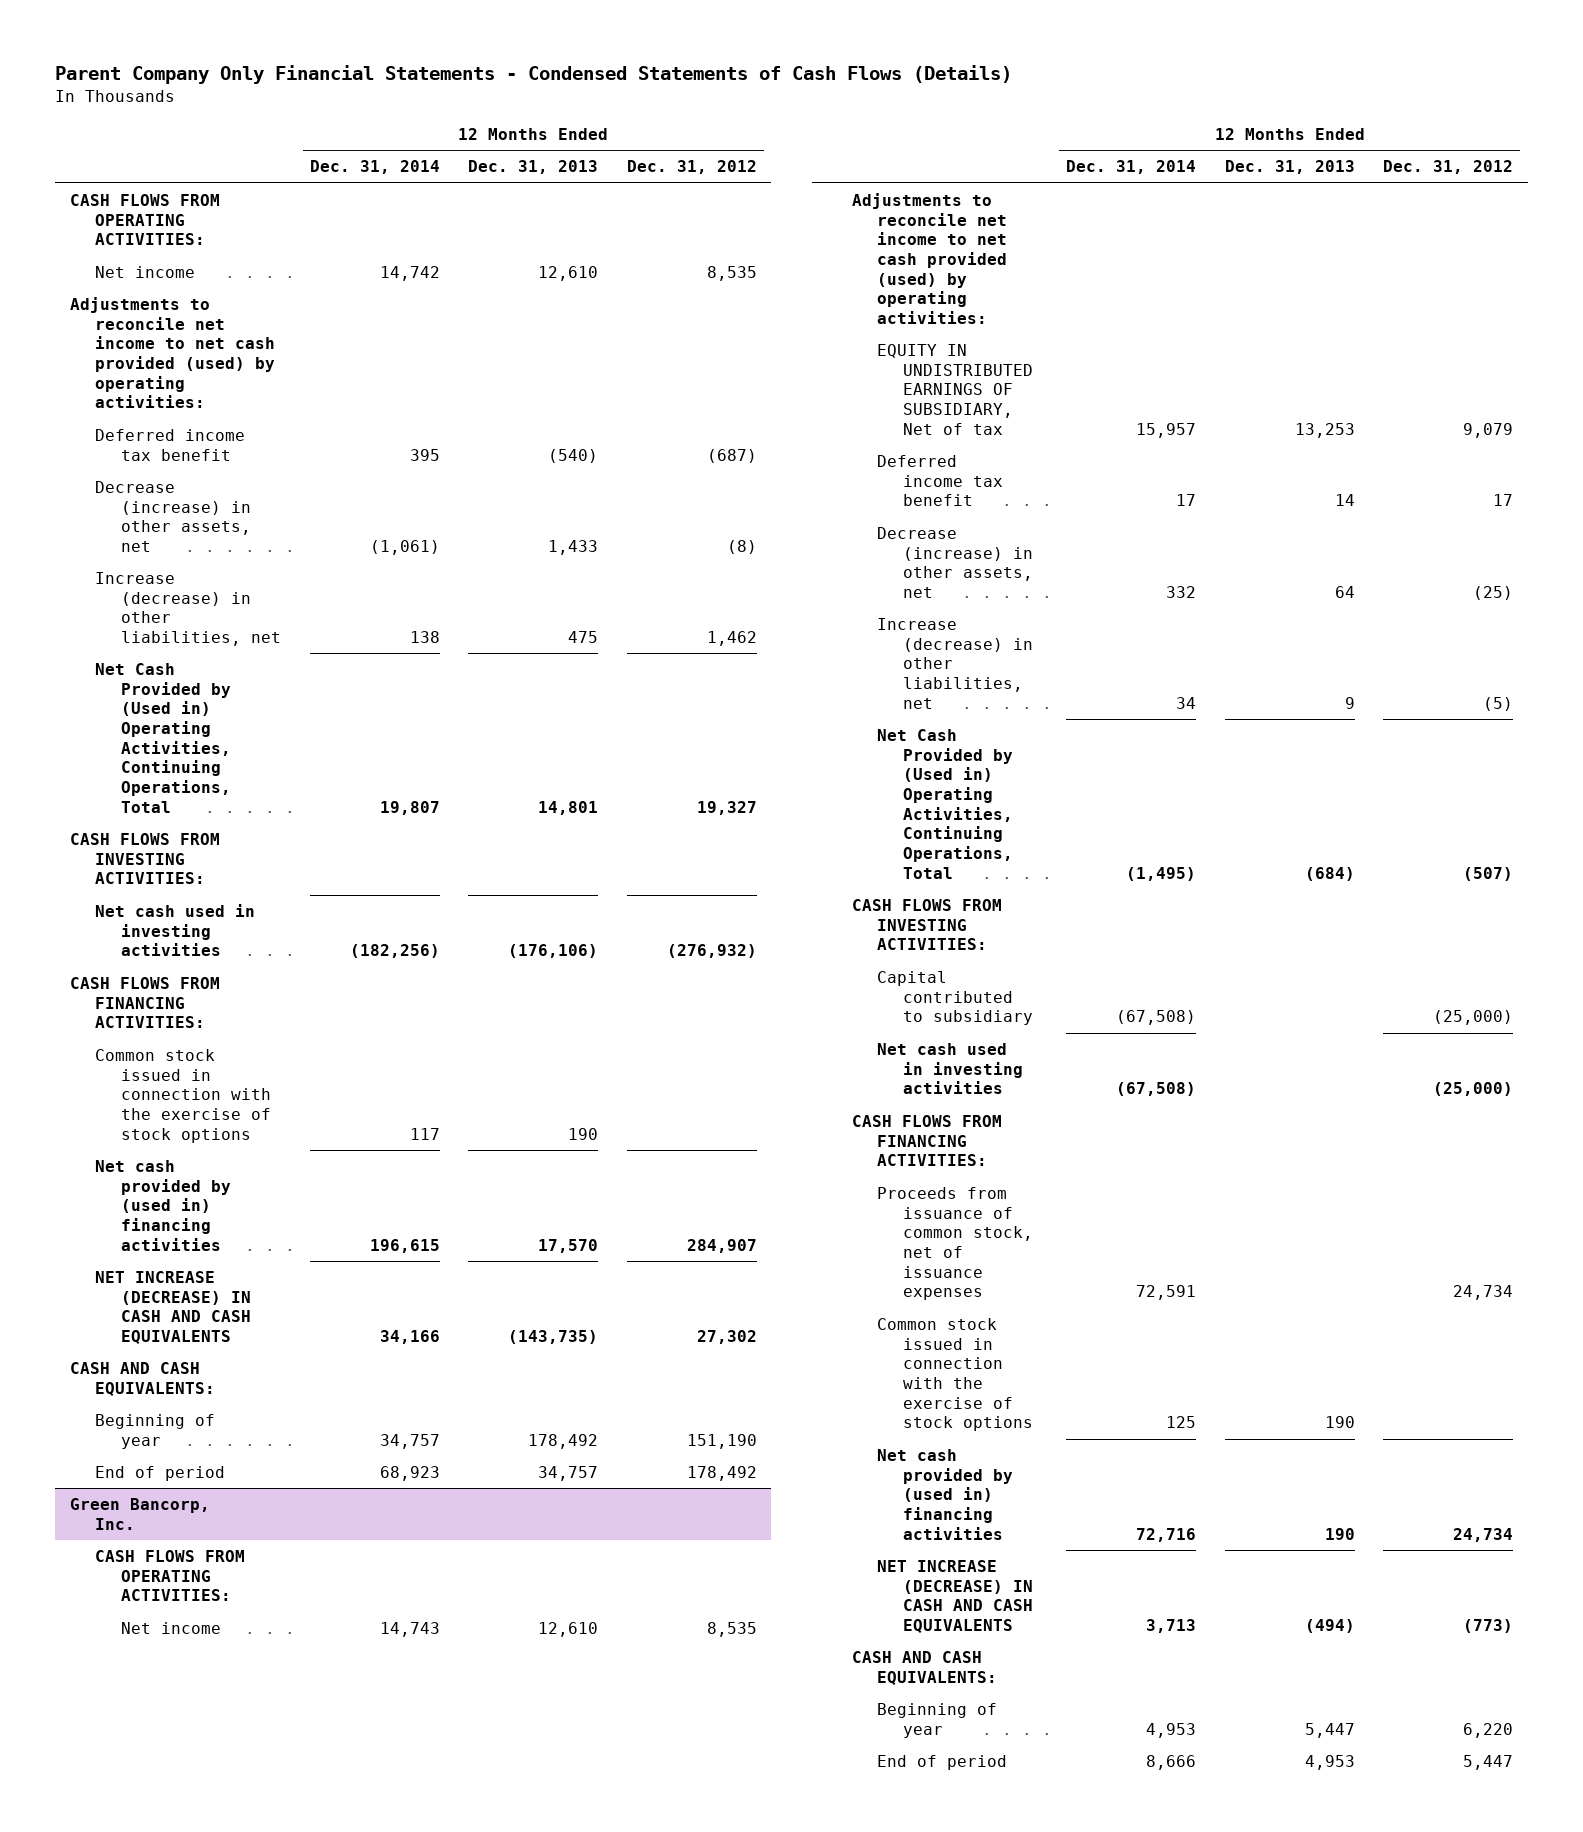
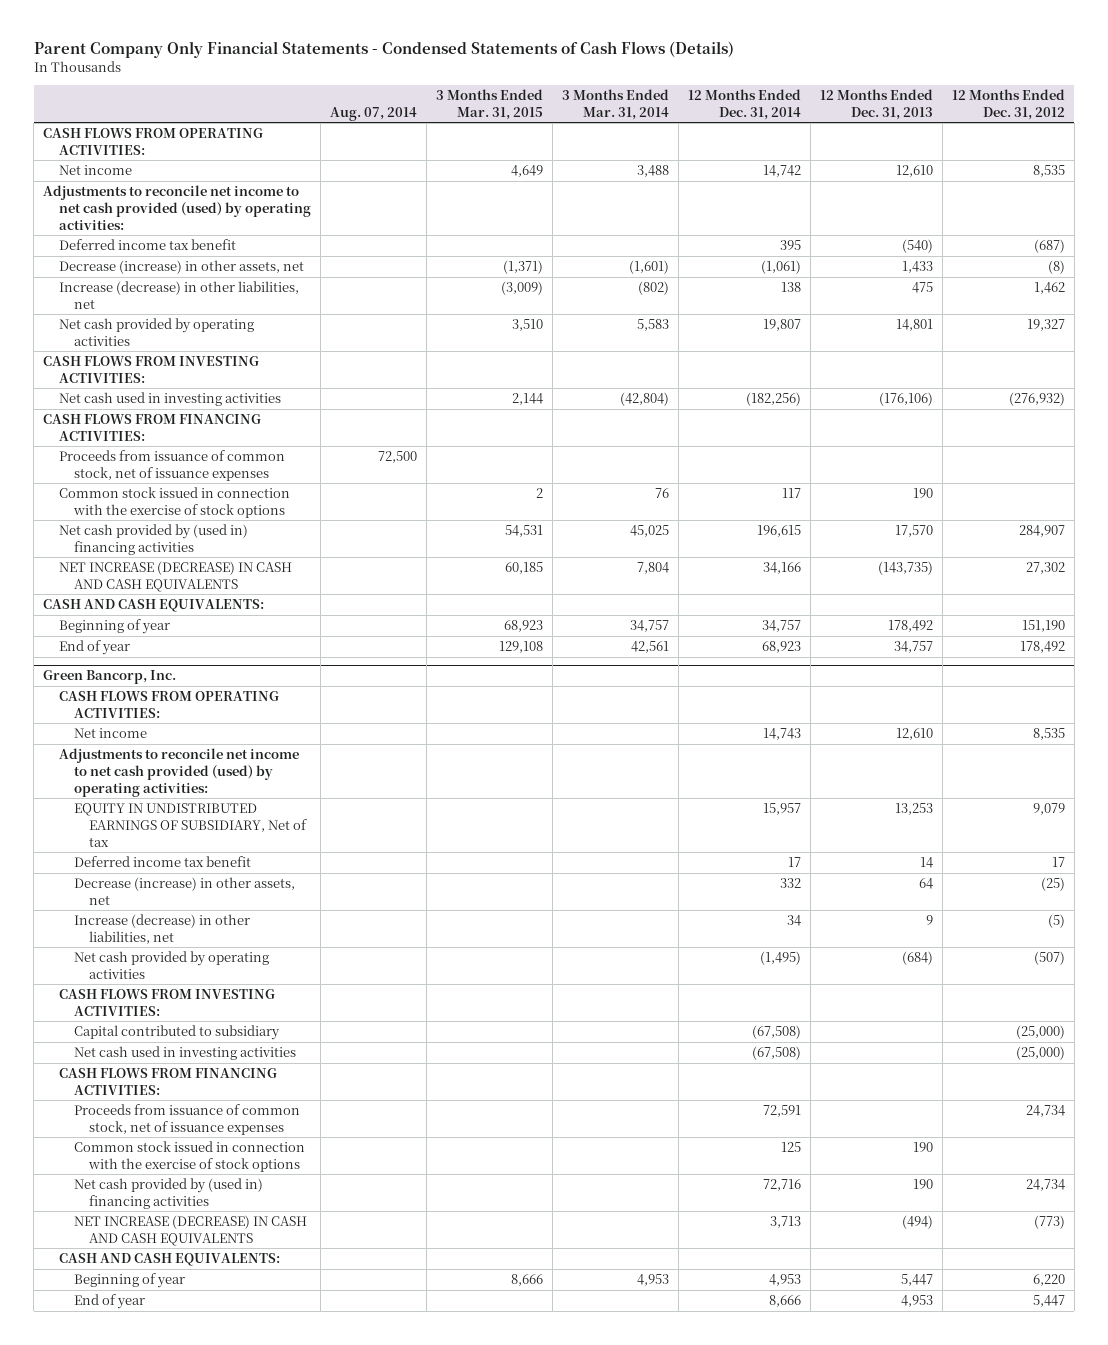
- | 12 Months Ended Dec. 31, 2014 | 12 Months Ended Dec. 31, 2013 | 12 Months Ended Dec. 31, 2012
+ | Aug. 07, 2014 | 3 Months Ended Mar. 31, 2015 | 3 Months Ended Mar. 31, 2014 | 12 Months Ended Dec. 31, 2014 | 12 Months Ended Dec. 31, 2013 | 12 Months Ended Dec. 31, 2012
- Net Cash Provided by (Used in) Operating Activities, Continuing Operations, Total | 19,807 | 14,801 | 19,327
+ Net cash provided by operating activities | | 3,510 | 5,583 | 19,807 | 14,801 | 19,327
+ Proceeds from issuance of common stock, net of issuance expenses | 72,500 | | | | |
- End of period | 68,923 | 34,757 | 178,492
+ End of year | | 129,108 | 42,561 | 68,923 | 34,757 | 178,492
@ Green Bancorp, Inc.
- Net Cash Provided by (Used in) Operating Activities, Continuing Operations, Total | (1,495) | (684) | (507)
+ Net cash provided by operating activities | | | | (1,495) | (684) | (507)
- End of period | 8,666 | 4,953 | 5,447
+ End of year | | | | 8,666 | 4,953 | 5,447

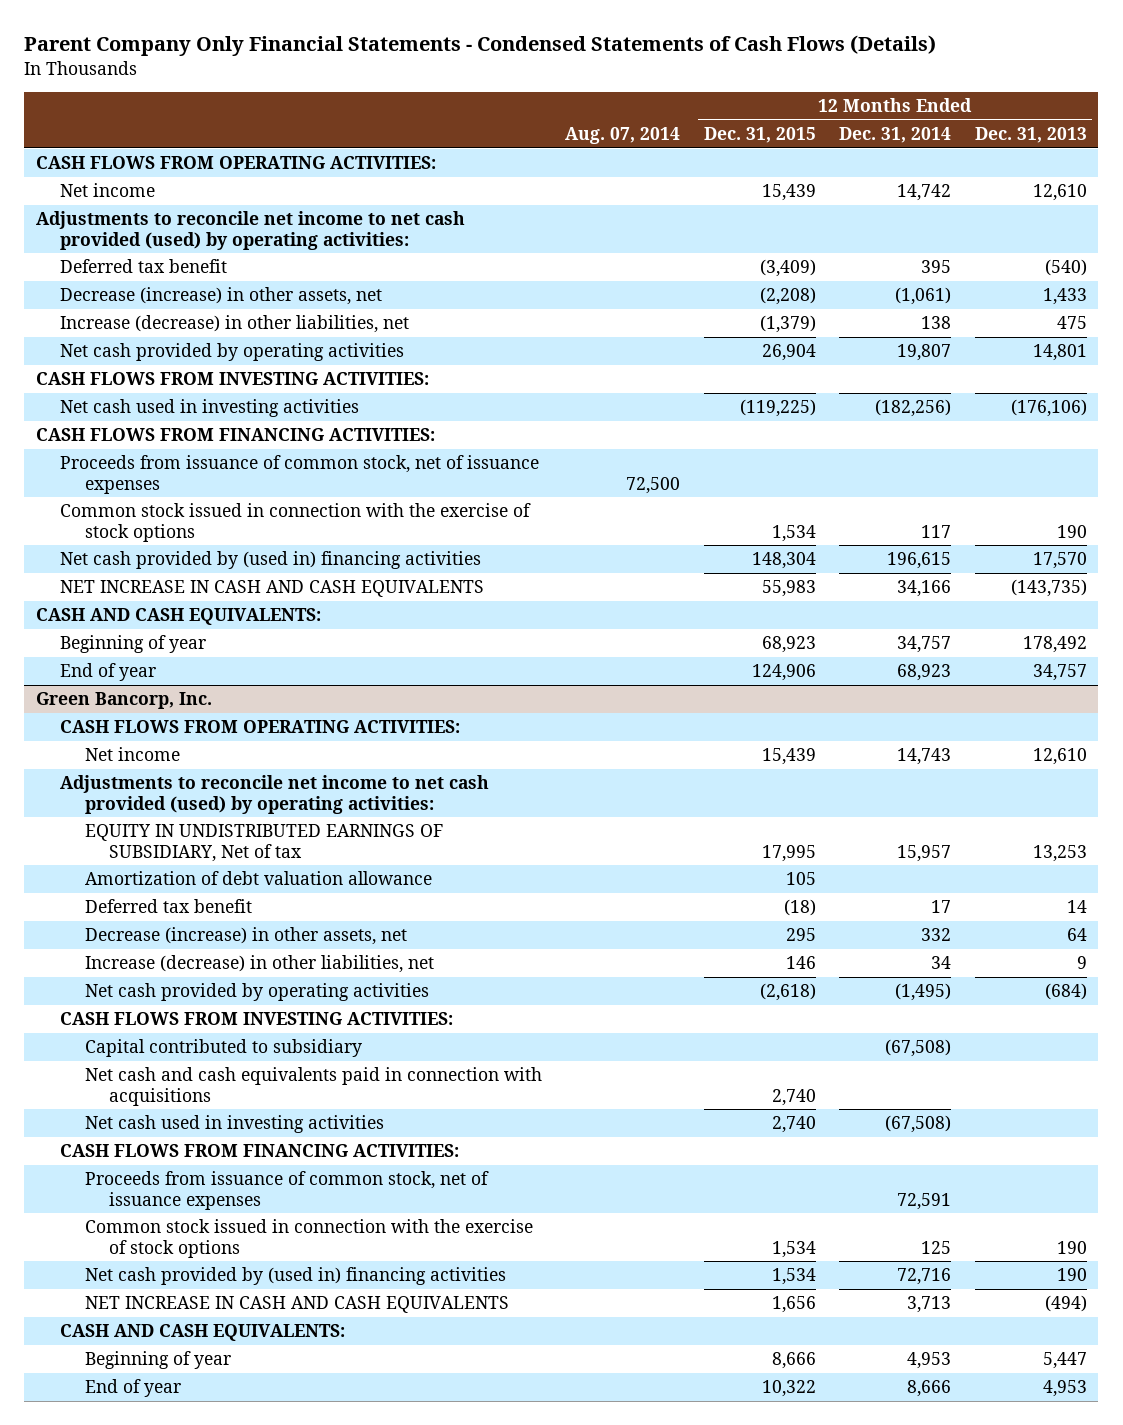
- | Aug. 07, 2014 | 3 Months Ended Mar. 31, 2015 | 3 Months Ended Mar. 31, 2014 | 12 Months Ended Dec. 31, 2014 | 12 Months Ended Dec. 31, 2013 | 12 Months Ended Dec. 31, 2012
+ | Aug. 07, 2014 | 12 Months Ended Dec. 31, 2015 | 12 Months Ended Dec. 31, 2014 | 12 Months Ended Dec. 31, 2013
- Deferred income tax benefit | | | | 395 | (540) | (687)
+ Deferred tax benefit | | (3,409) | 395 | (540)
- NET INCREASE (DECREASE) IN CASH AND CASH EQUIVALENTS | | 60,185 | 7,804 | 34,166 | (143,735) | 27,302
+ NET INCREASE IN CASH AND CASH EQUIVALENTS | | 55,983 | 34,166 | (143,735)
@ Green Bancorp, Inc.
- Deferred income tax benefit | | | | 17 | 14 | 17
+ Amortization of debt valuation allowance | | 105 | |
+ Deferred tax benefit | | (18) | 17 | 14
+ Net cash and cash equivalents paid in connection with acquisitions | | 2,740 | |
- NET INCREASE (DECREASE) IN CASH AND CASH EQUIVALENTS | | | | 3,713 | (494) | (773)
+ NET INCREASE IN CASH AND CASH EQUIVALENTS | | 1,656 | 3,713 | (494)

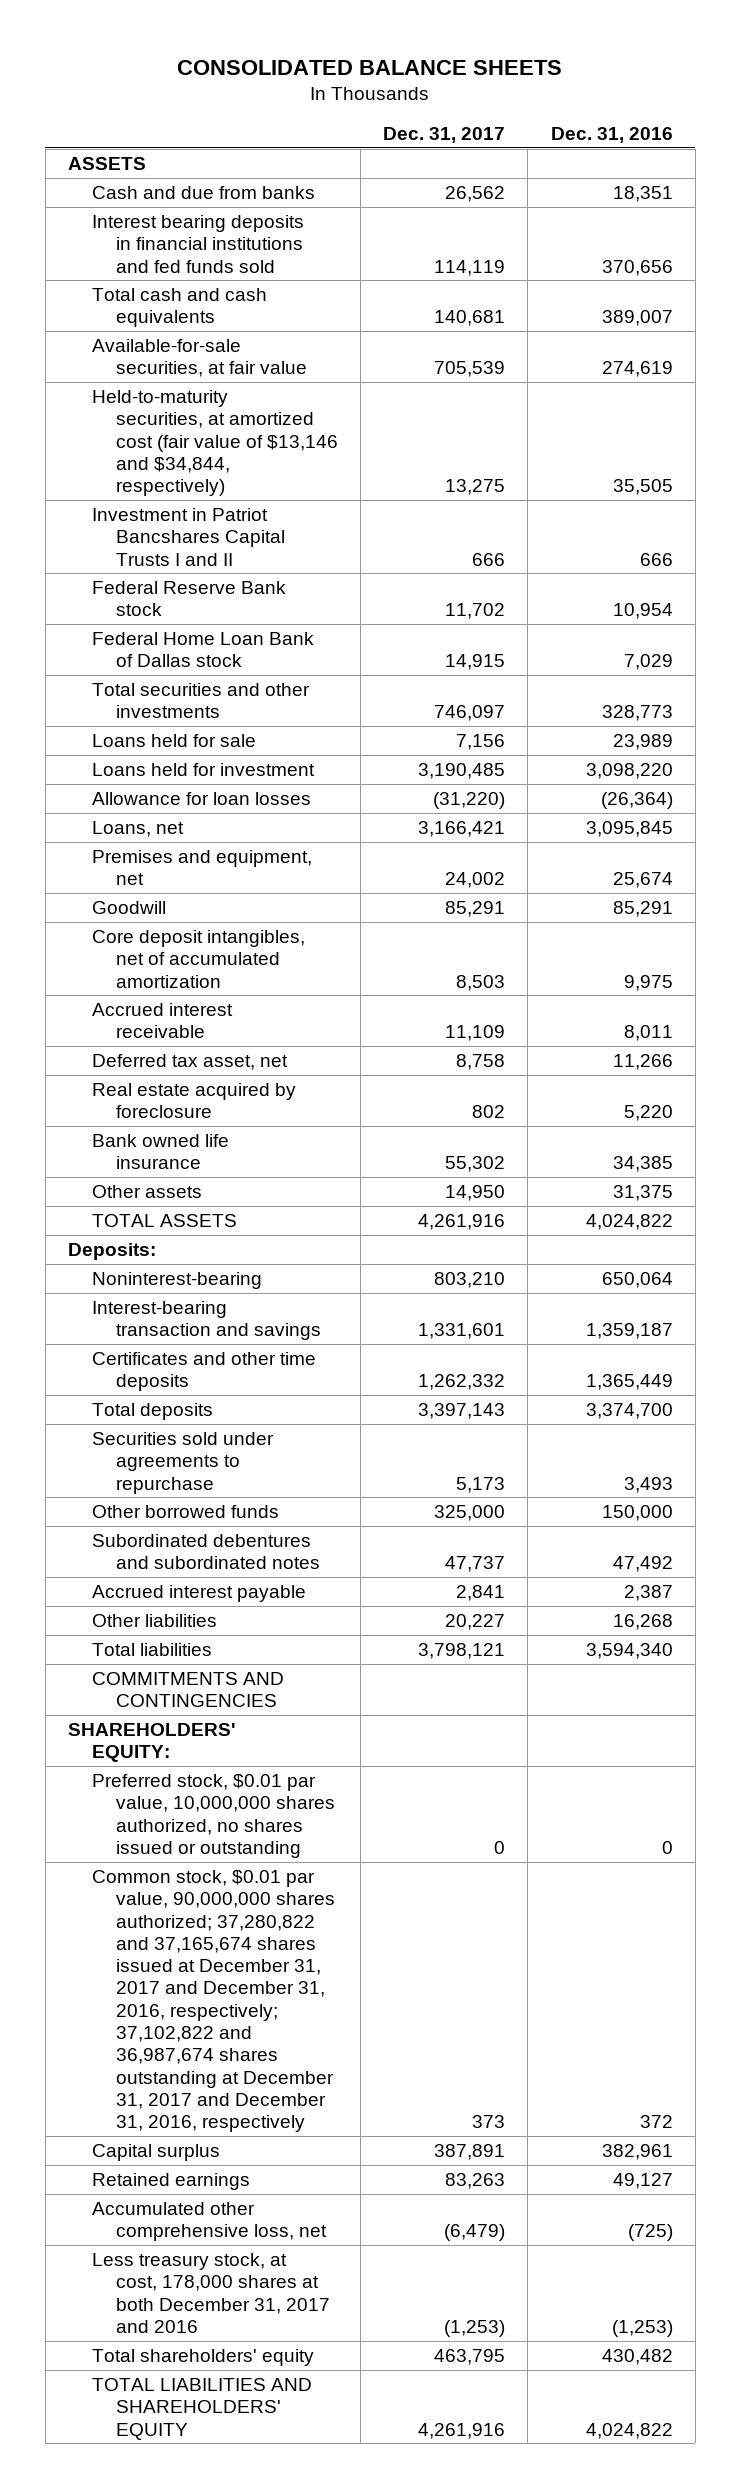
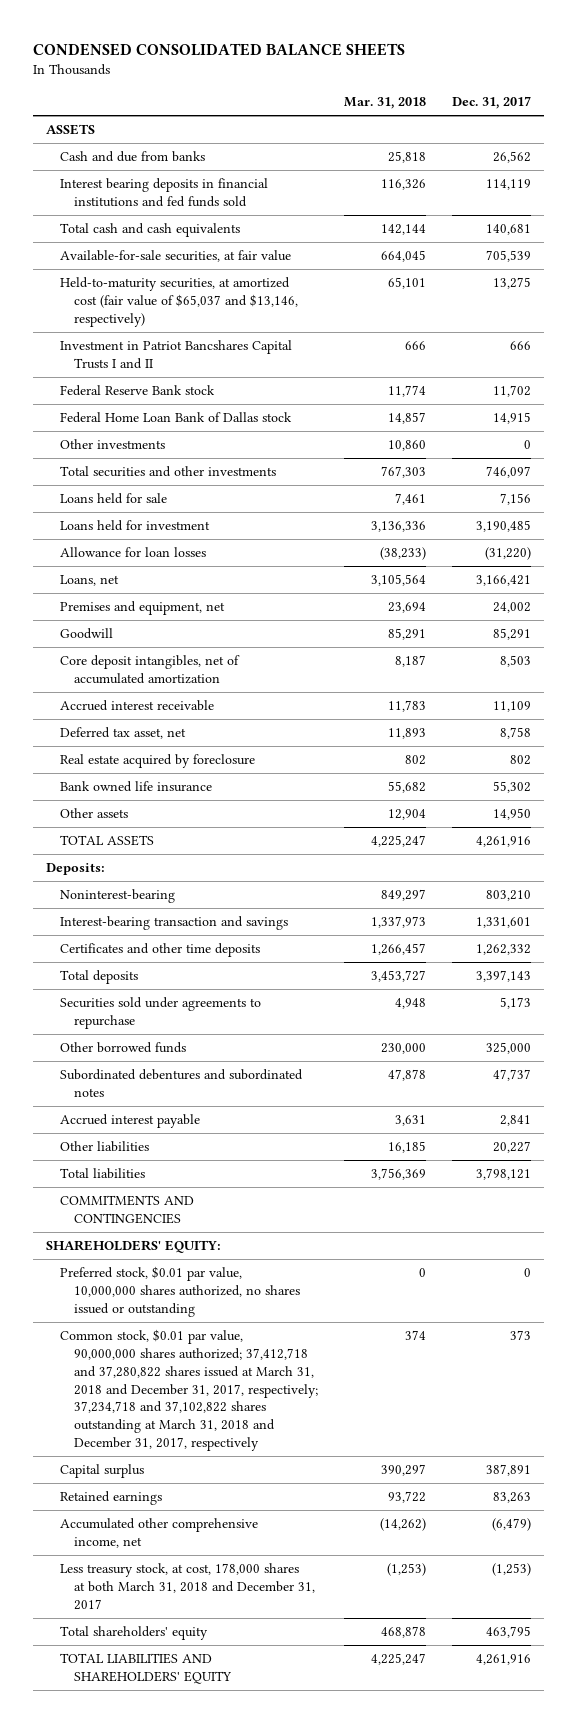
- CONSOLIDATED BALANCE SHEETS
+ CONDENSED CONSOLIDATED BALANCE SHEETS
- | Dec. 31, 2017 | Dec. 31, 2016
+ | Mar. 31, 2018 | Dec. 31, 2017
- Held-to-maturity securities, at amortized cost (fair value of $13,146 and $34,844, respectively) | 13,275 | 35,505
+ Held-to-maturity securities, at amortized cost (fair value of $65,037 and $13,146, respectively) | 65,101 | 13,275
+ Other investments | 10,860 | 0
- Common stock, $0.01 par value, 90,000,000 shares authorized; 37,280,822 and 37,165,674 shares issued at December 31, 2017 and December 31, 2016, respectively; 37,102,822 and 36,987,674 shares outstanding at December 31, 2017 and December 31, 2016, respectively | 373 | 372
+ Common stock, $0.01 par value, 90,000,000 shares authorized; 37,412,718 and 37,280,822 shares issued at March 31, 2018 and December 31, 2017, respectively; 37,234,718 and 37,102,822 shares outstanding at March 31, 2018 and December 31, 2017, respectively | 374 | 373
- Accumulated other comprehensive loss, net | (6,479) | (725)
- Less treasury stock, at cost, 178,000 shares at both December 31, 2017 and 2016 | (1,253) | (1,253)
+ Accumulated other comprehensive income, net | (14,262) | (6,479)
+ Less treasury stock, at cost, 178,000 shares at both March 31, 2018 and December 31, 2017 | (1,253) | (1,253)

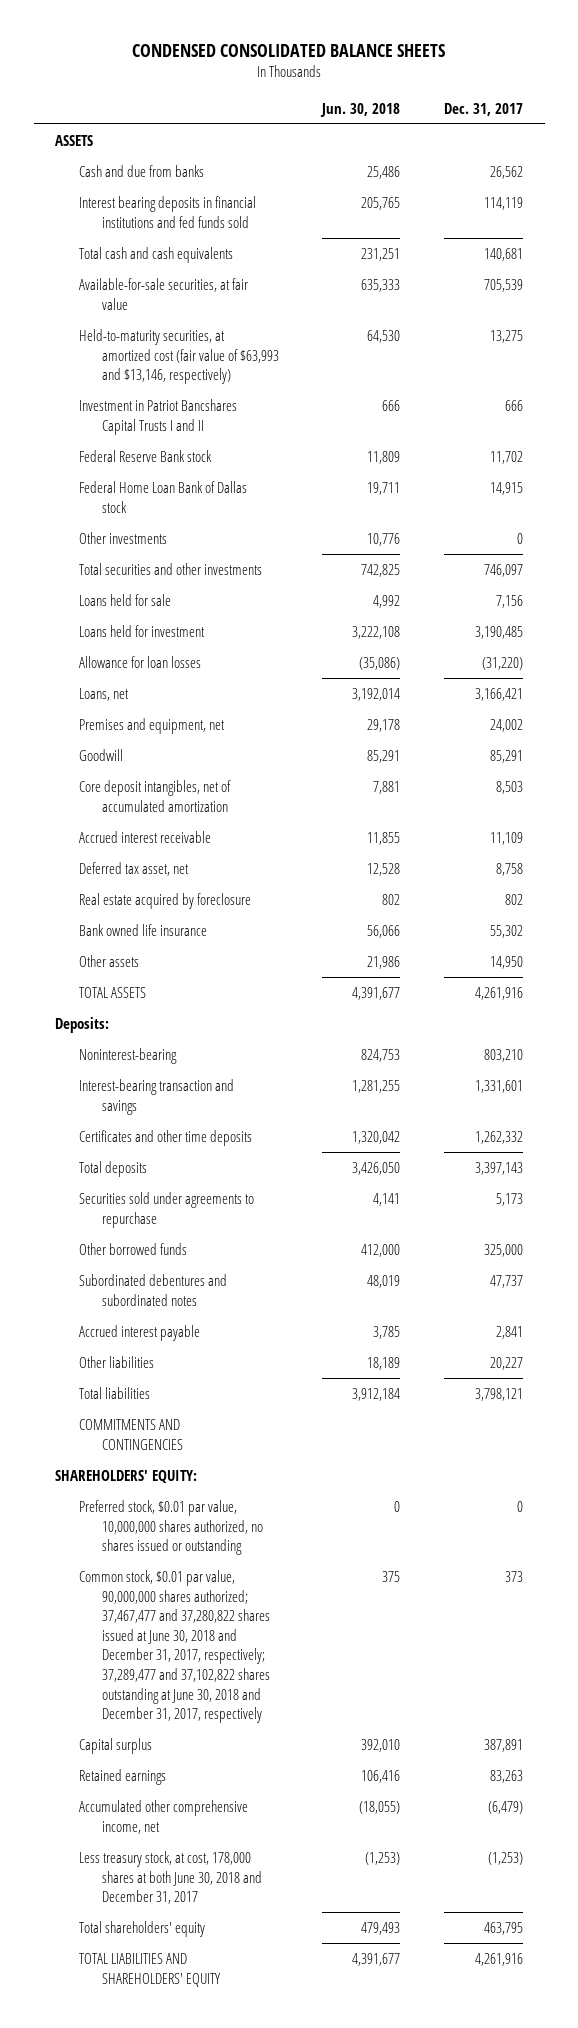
- | Mar. 31, 2018 | Dec. 31, 2017
+ | Jun. 30, 2018 | Dec. 31, 2017
- Held-to-maturity securities, at amortized cost (fair value of $65,037 and $13,146, respectively) | 65,101 | 13,275
+ Held-to-maturity securities, at amortized cost (fair value of $63,993 and $13,146, respectively) | 64,530 | 13,275
- Common stock, $0.01 par value, 90,000,000 shares authorized; 37,412,718 and 37,280,822 shares issued at March 31, 2018 and December 31, 2017, respectively; 37,234,718 and 37,102,822 shares outstanding at March 31, 2018 and December 31, 2017, respectively | 374 | 373
+ Common stock, $0.01 par value, 90,000,000 shares authorized; 37,467,477 and 37,280,822 shares issued at June 30, 2018 and December 31, 2017, respectively; 37,289,477 and 37,102,822 shares outstanding at June 30, 2018 and December 31, 2017, respectively | 375 | 373
- Less treasury stock, at cost, 178,000 shares at both March 31, 2018 and December 31, 2017 | (1,253) | (1,253)
+ Less treasury stock, at cost, 178,000 shares at both June 30, 2018 and December 31, 2017 | (1,253) | (1,253)

